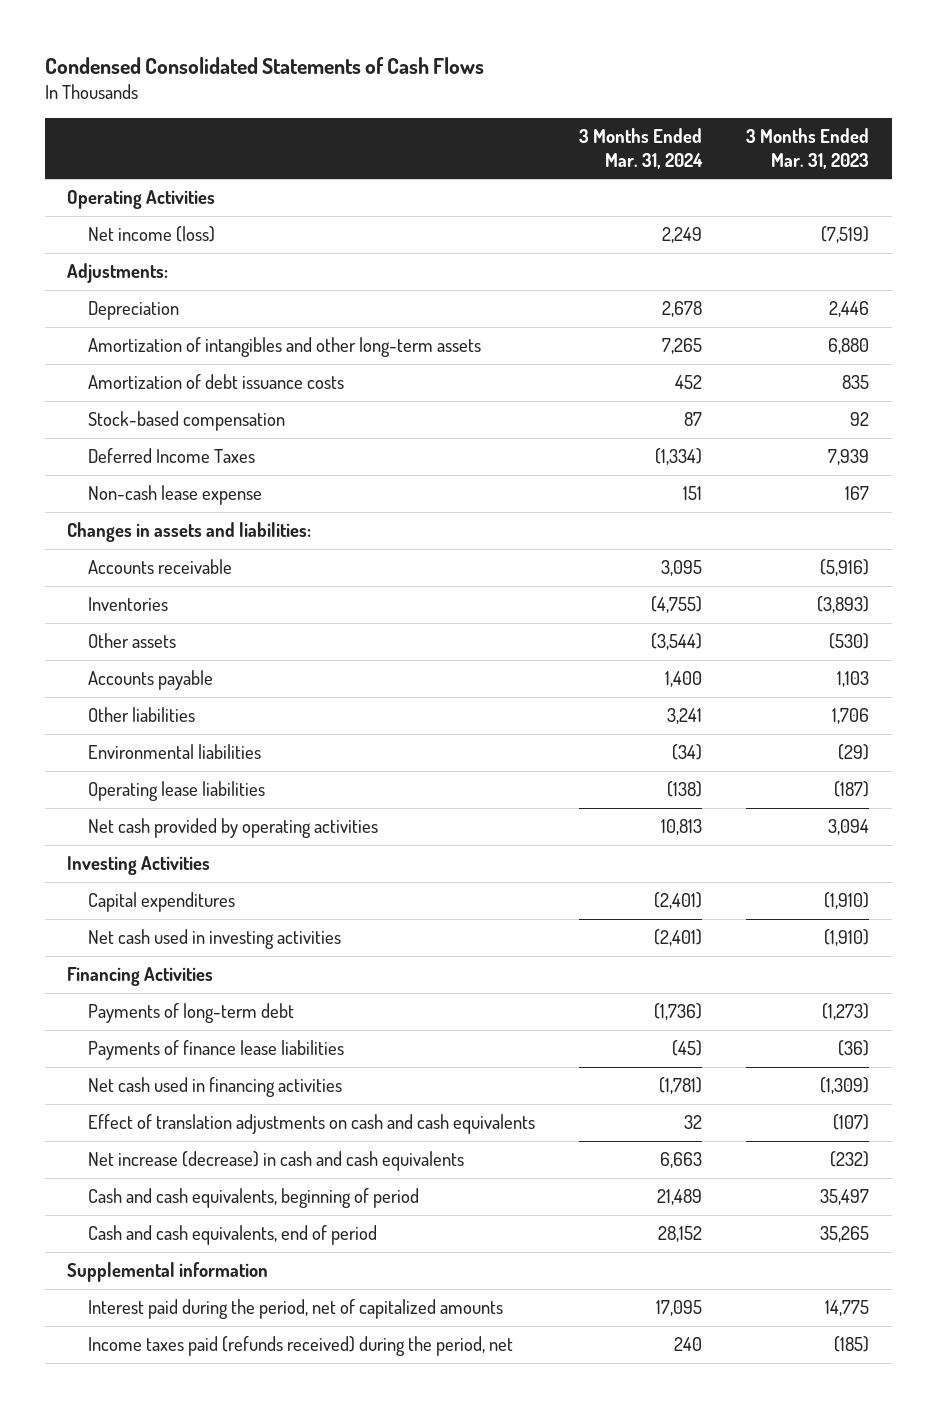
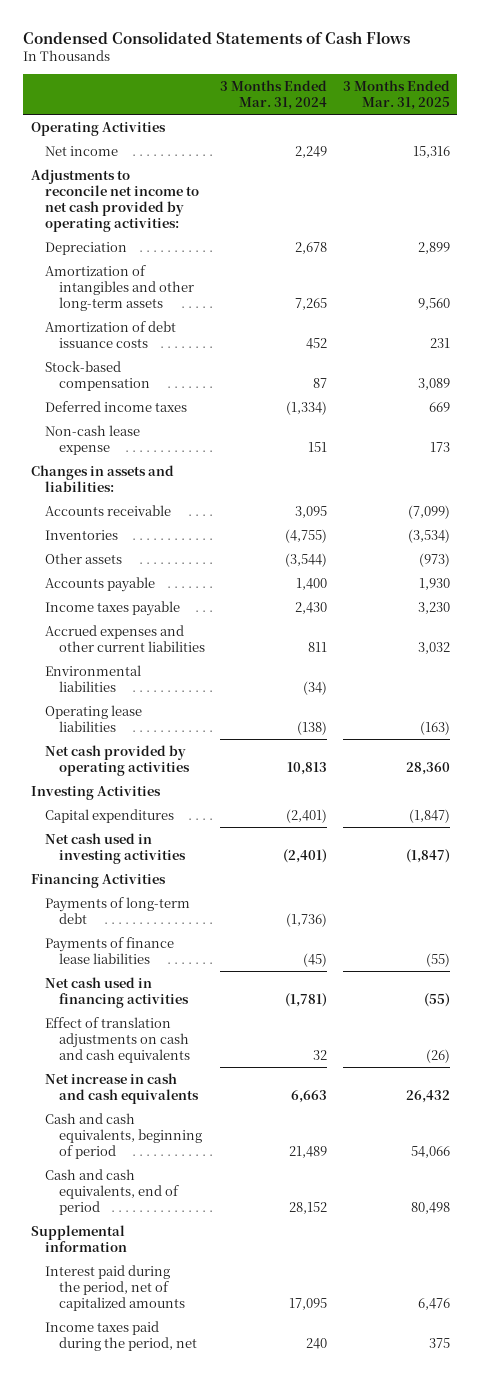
- | 3 Months Ended Mar. 31, 2024 | 3 Months Ended Mar. 31, 2023
+ | 3 Months Ended Mar. 31, 2024 | 3 Months Ended Mar. 31, 2025
- Net income (loss) | 2,249 | (7,519)
- Adjustments:
+ Net income | 2,249 | 15,316
+ Adjustments to reconcile net income to net cash provided by operating activities:
- Deferred Income Taxes | (1,334) | 7,939
+ Deferred income taxes | (1,334) | 669
- Other liabilities | 3,241 | 1,706
+ Income taxes payable | 2,430 | 3,230
+ Accrued expenses and other current liabilities | 811 | 3,032
- Net increase (decrease) in cash and cash equivalents | 6,663 | (232)
+ Net increase in cash and cash equivalents | 6,663 | 26,432
- Income taxes paid (refunds received) during the period, net | 240 | (185)
+ Income taxes paid during the period, net | 240 | 375

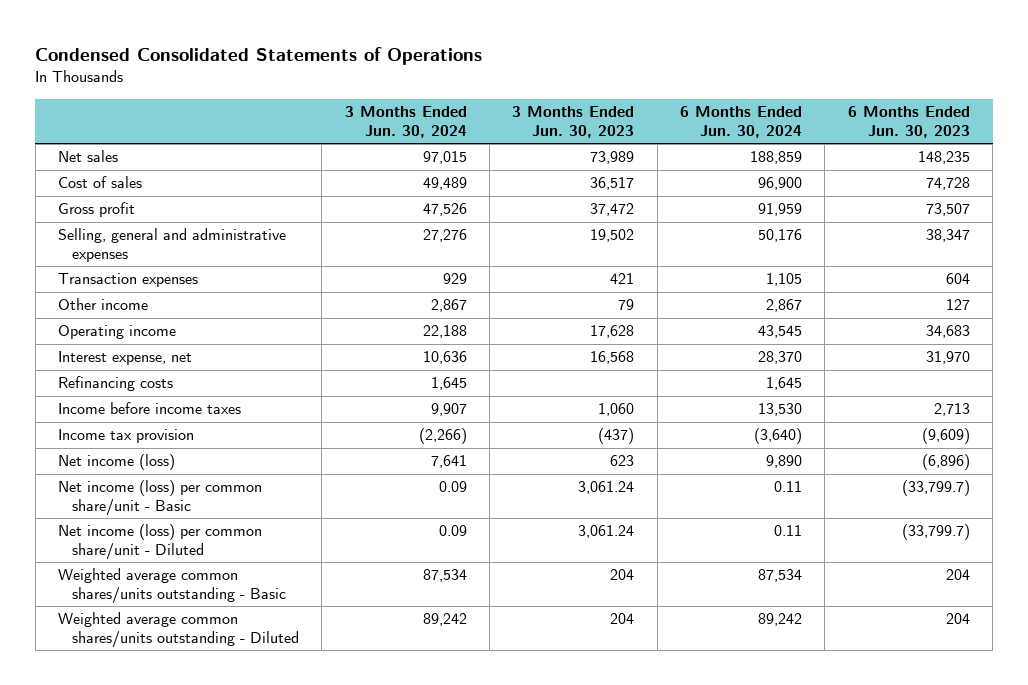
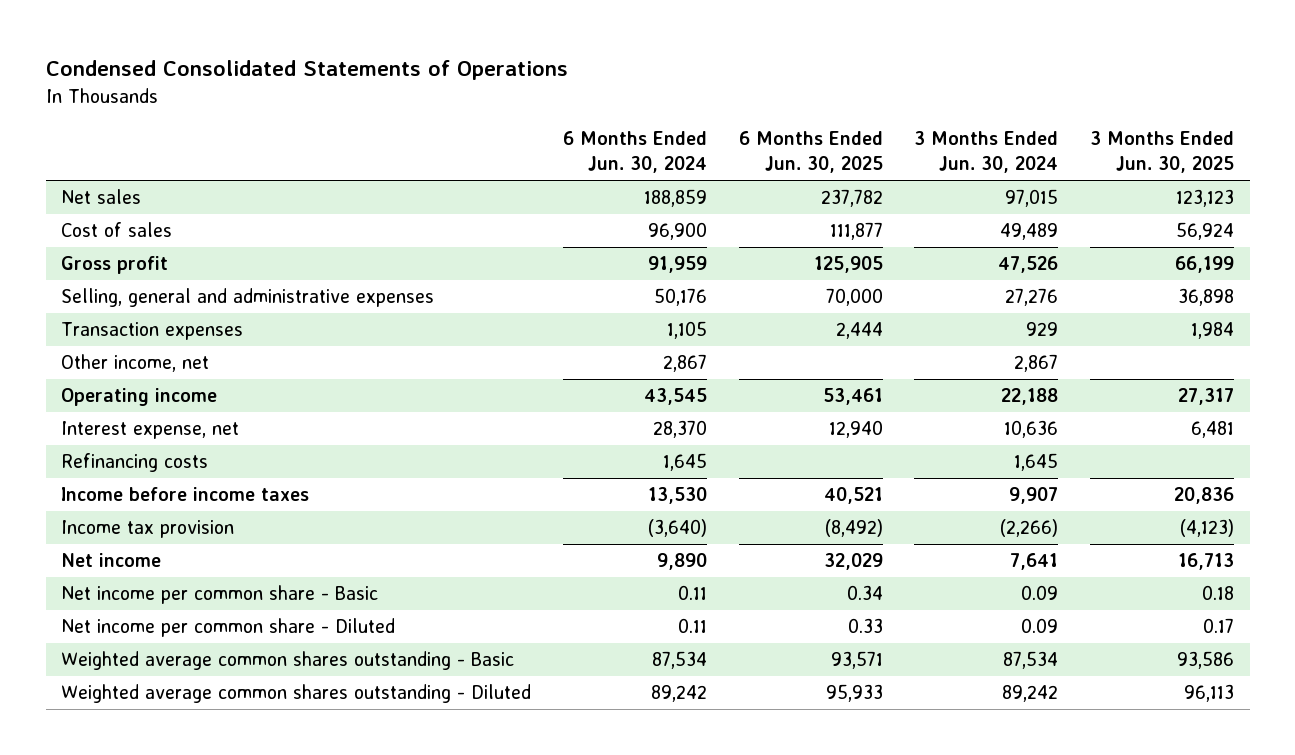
- | 3 Months Ended Jun. 30, 2024 | 3 Months Ended Jun. 30, 2023 | 6 Months Ended Jun. 30, 2024 | 6 Months Ended Jun. 30, 2023
+ | 6 Months Ended Jun. 30, 2024 | 6 Months Ended Jun. 30, 2025 | 3 Months Ended Jun. 30, 2024 | 3 Months Ended Jun. 30, 2025
- Other income | 2,867 | 79 | 2,867 | 127
+ Other income, net | 2,867 | | 2,867 |
- Net income (loss) | 7,641 | 623 | 9,890 | (6,896)
- Net income (loss) per common share/unit - Basic | 0.09 | 3,061.24 | 0.11 | (33,799.7)
- Net income (loss) per common share/unit - Diluted | 0.09 | 3,061.24 | 0.11 | (33,799.7)
- Weighted average common shares/units outstanding - Basic | 87,534 | 204 | 87,534 | 204
- Weighted average common shares/units outstanding - Diluted | 89,242 | 204 | 89,242 | 204
+ Net income | 9,890 | 32,029 | 7,641 | 16,713
+ Net income per common share - Basic | 0.11 | 0.34 | 0.09 | 0.18
+ Net income per common share - Diluted | 0.11 | 0.33 | 0.09 | 0.17
+ Weighted average common shares outstanding - Basic | 87,534 | 93,571 | 87,534 | 93,586
+ Weighted average common shares outstanding - Diluted | 89,242 | 95,933 | 89,242 | 96,113

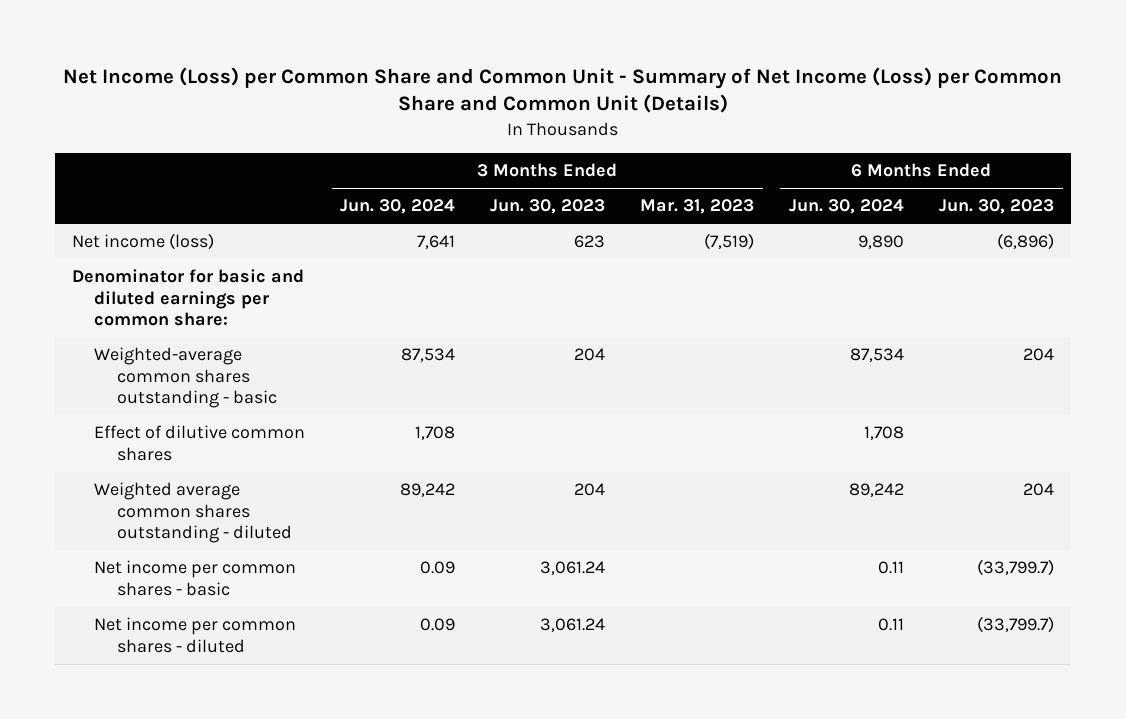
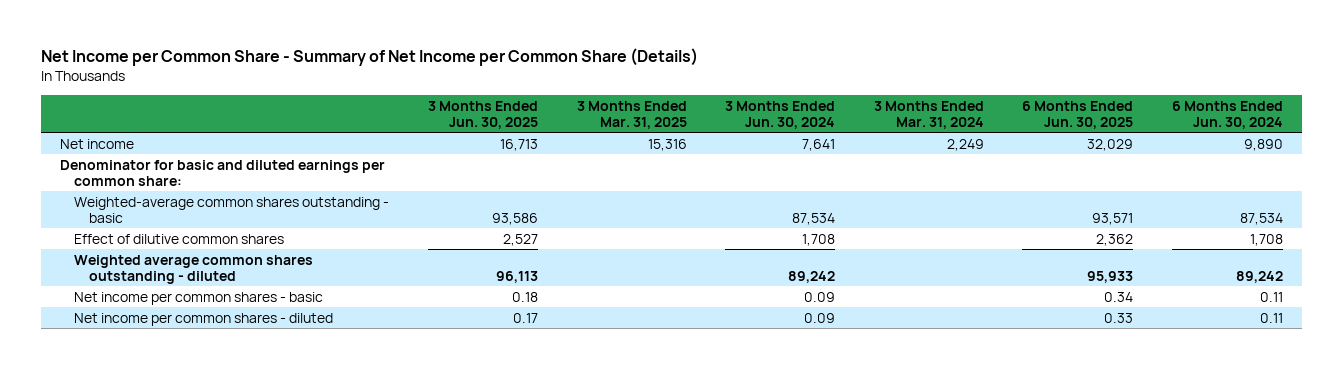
- Net Income (Loss) per Common Share and Common Unit - Summary of Net Income (Loss) per Common Share and Common Unit (Details)
+ Net Income per Common Share - Summary of Net Income per Common Share (Details)
- | 3 Months Ended Jun. 30, 2024 | 3 Months Ended Jun. 30, 2023 | 3 Months Ended Mar. 31, 2023 | 6 Months Ended Jun. 30, 2024 | 6 Months Ended Jun. 30, 2023
+ | 3 Months Ended Jun. 30, 2025 | 3 Months Ended Mar. 31, 2025 | 3 Months Ended Jun. 30, 2024 | 3 Months Ended Mar. 31, 2024 | 6 Months Ended Jun. 30, 2025 | 6 Months Ended Jun. 30, 2024
- Net income (loss) | 7,641 | 623 | (7,519) | 9,890 | (6,896)
+ Net income | 16,713 | 15,316 | 7,641 | 2,249 | 32,029 | 9,890

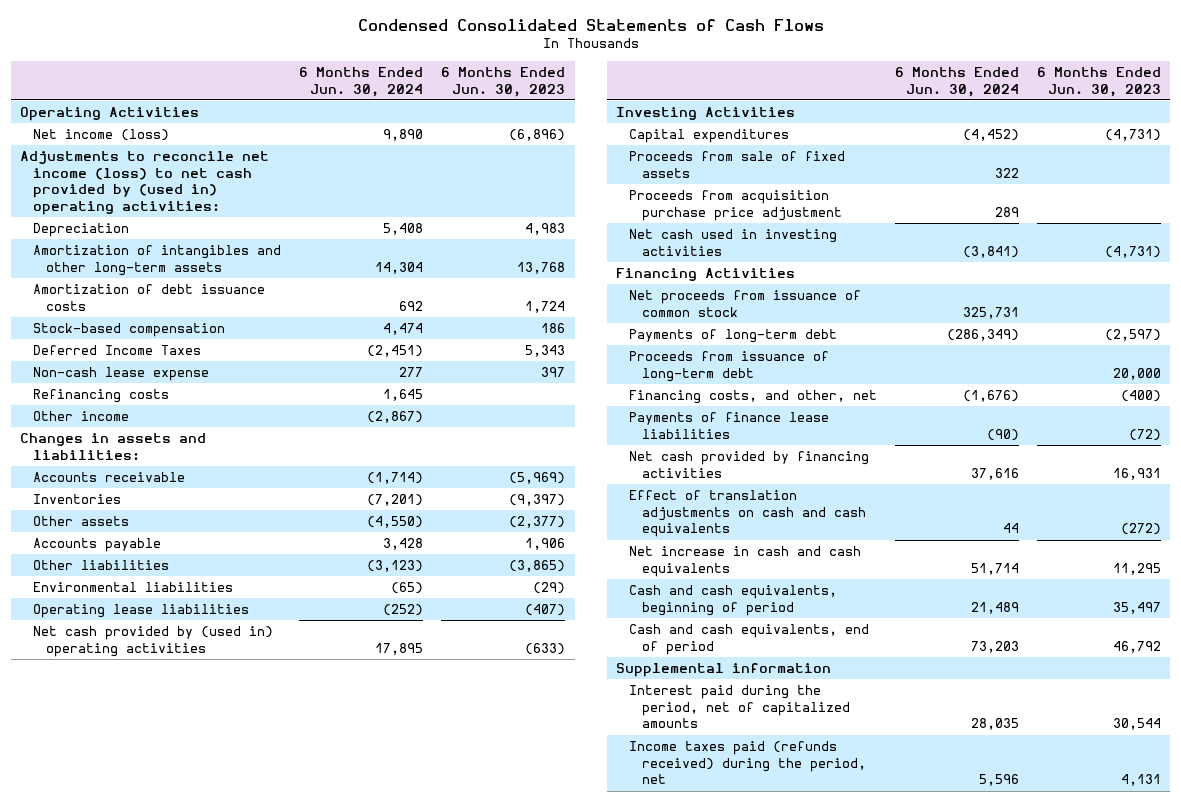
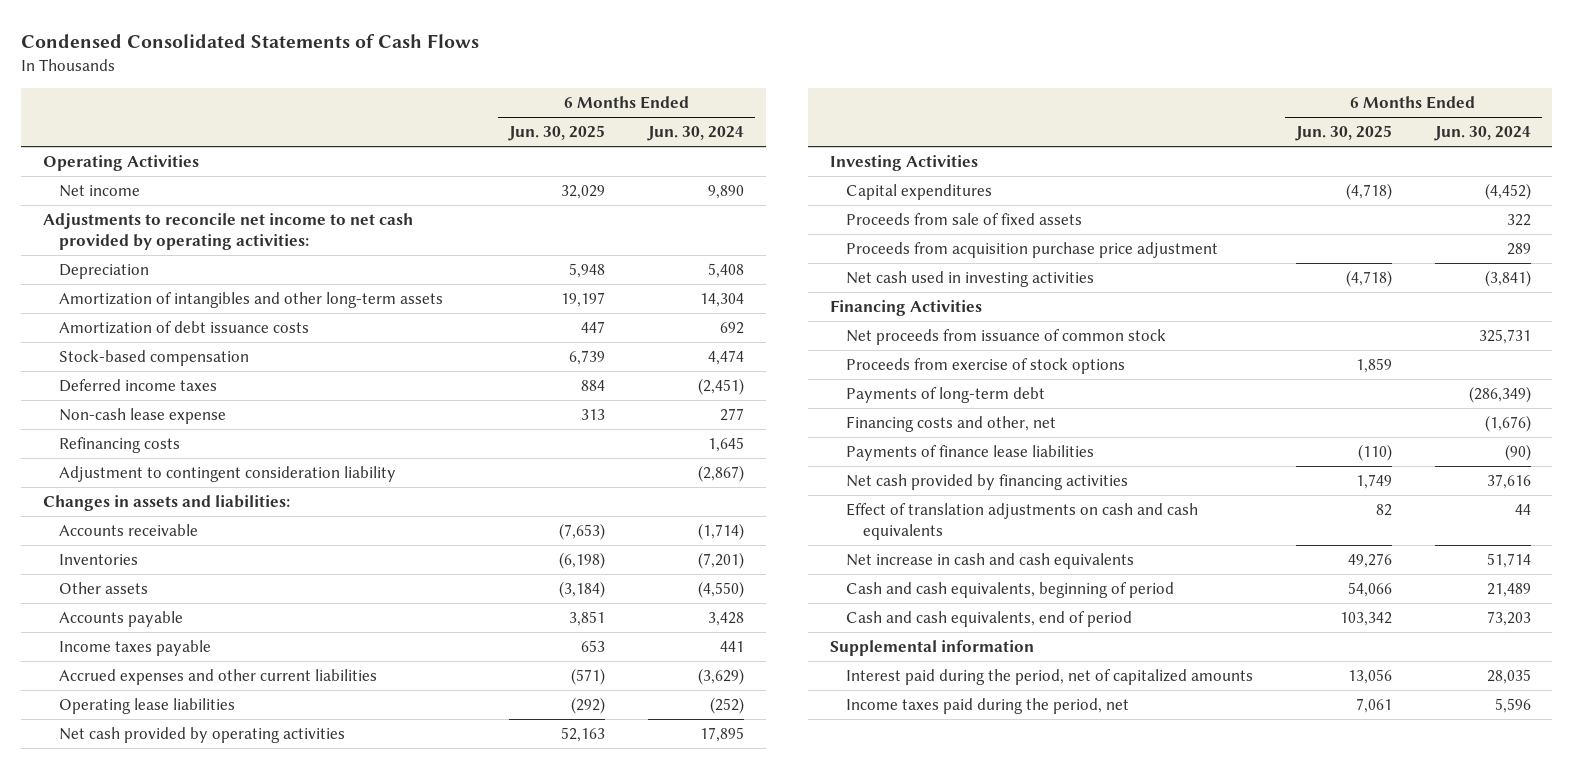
- | 6 Months Ended Jun. 30, 2024 | 6 Months Ended Jun. 30, 2023
+ | 6 Months Ended Jun. 30, 2025 | 6 Months Ended Jun. 30, 2024
- Net income (loss) | 9,890 | (6,896)
- Adjustments to reconcile net income (loss) to net cash provided by (used in) operating activities:
+ Net income | 32,029 | 9,890
+ Adjustments to reconcile net income to net cash provided by operating activities:
- Deferred Income Taxes | (2,451) | 5,343
+ Deferred income taxes | 884 | (2,451)
- Other income | (2,867) |
+ Adjustment to contingent consideration liability | | (2,867)
- Other liabilities | (3,123) | (3,865)
- Environmental liabilities | (65) | (29)
+ Income taxes payable | 653 | 441
+ Accrued expenses and other current liabilities | (571) | (3,629)
- Net cash provided by (used in) operating activities | 17,895 | (633)
+ Net cash provided by operating activities | 52,163 | 17,895
+ Proceeds from exercise of stock options | 1,859 |
- Proceeds from issuance of long-term debt | | 20,000
- Financing costs, and other, net | (1,676) | (400)
+ Financing costs and other, net | | (1,676)
- Income taxes paid (refunds received) during the period, net | 5,596 | 4,131
+ Income taxes paid during the period, net | 7,061 | 5,596

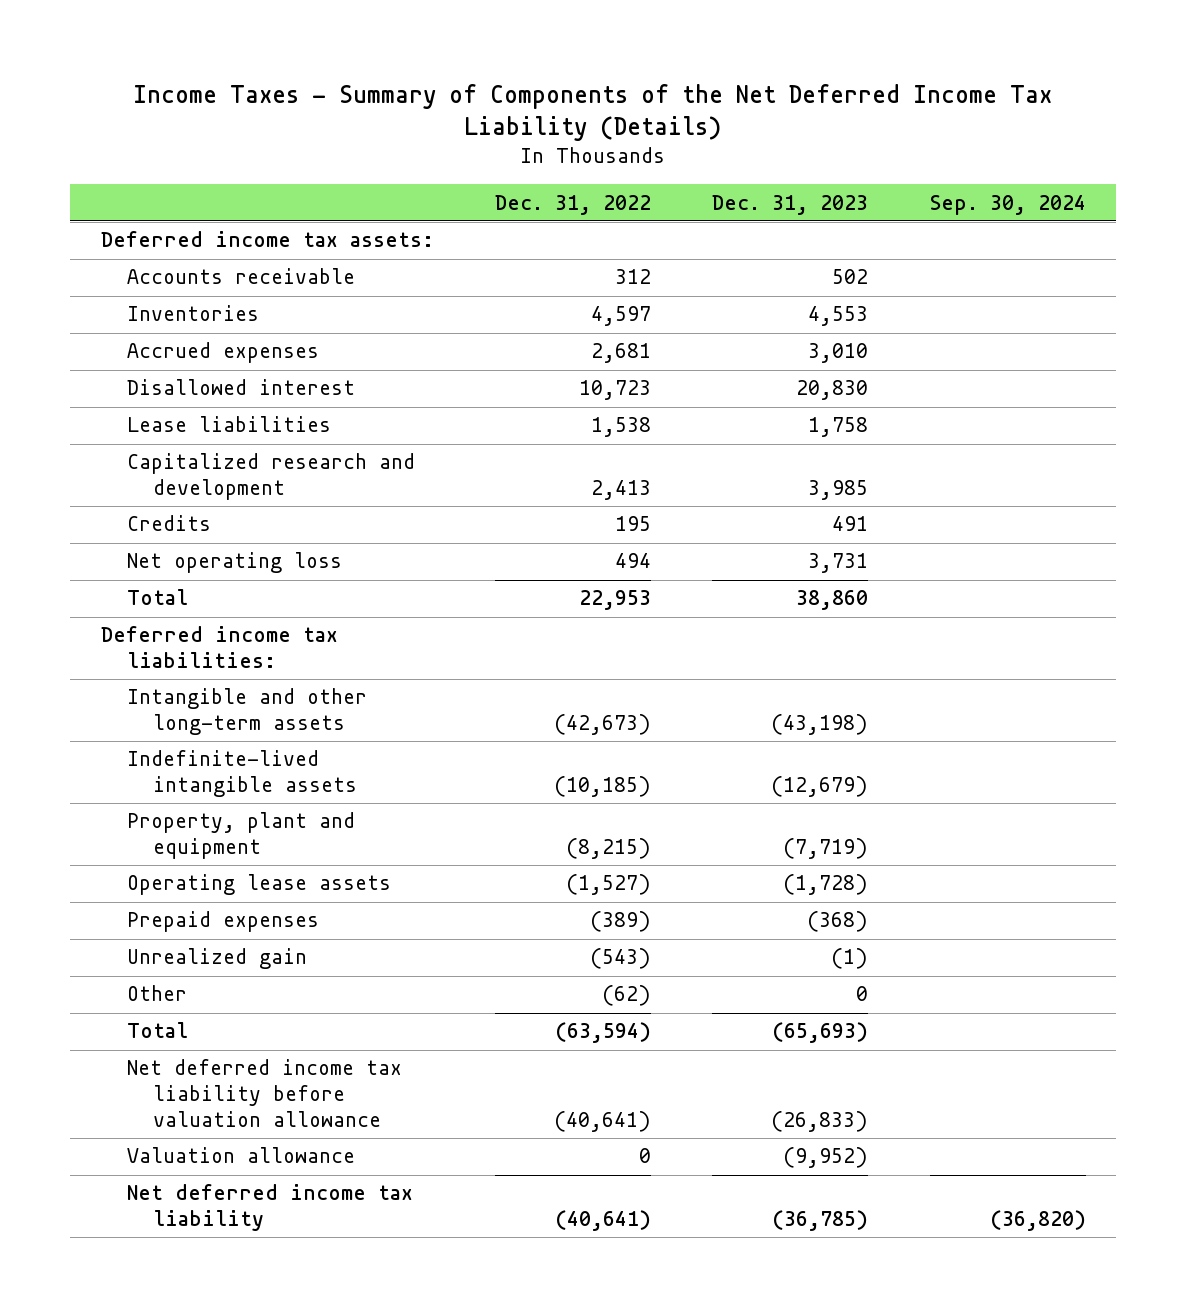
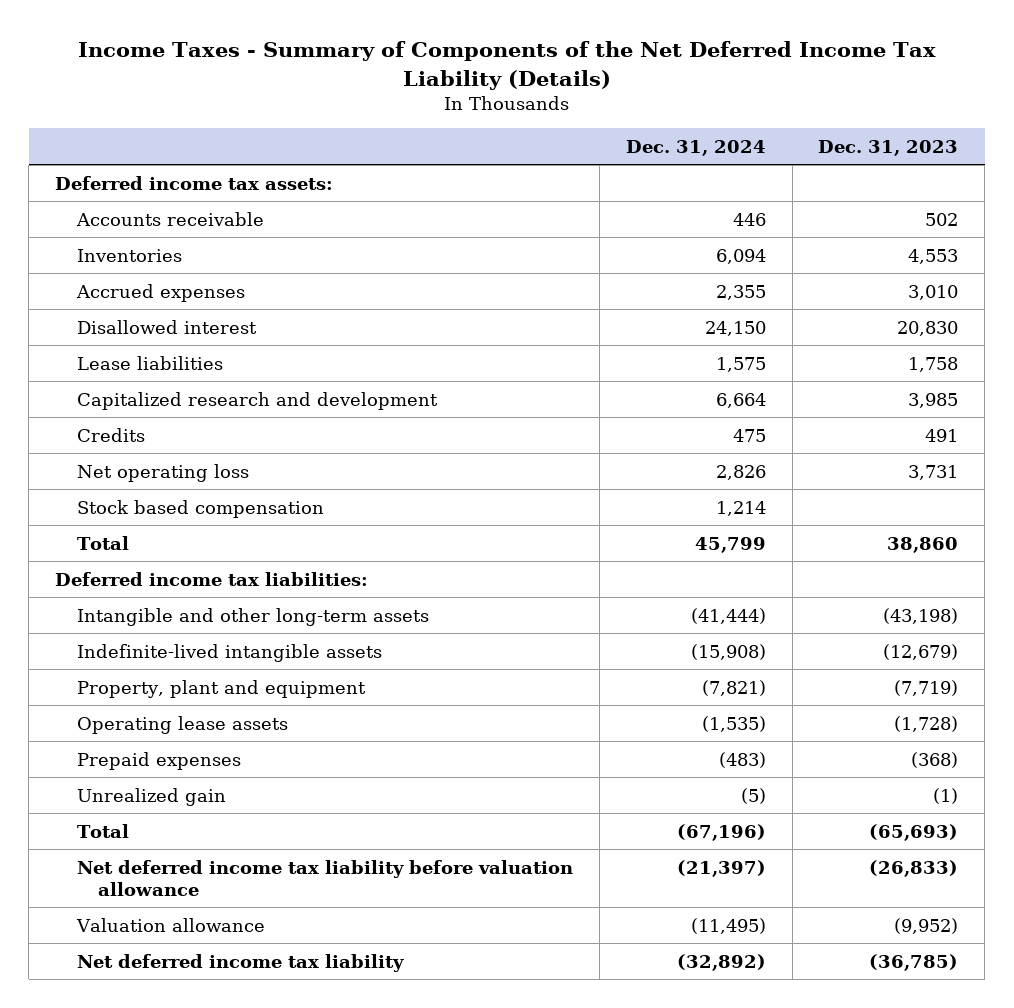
- | Dec. 31, 2022 | Dec. 31, 2023 | Sep. 30, 2024
+ | Dec. 31, 2024 | Dec. 31, 2023
+ Stock based compensation | 1,214 |
- Other | (62) | 0 |

